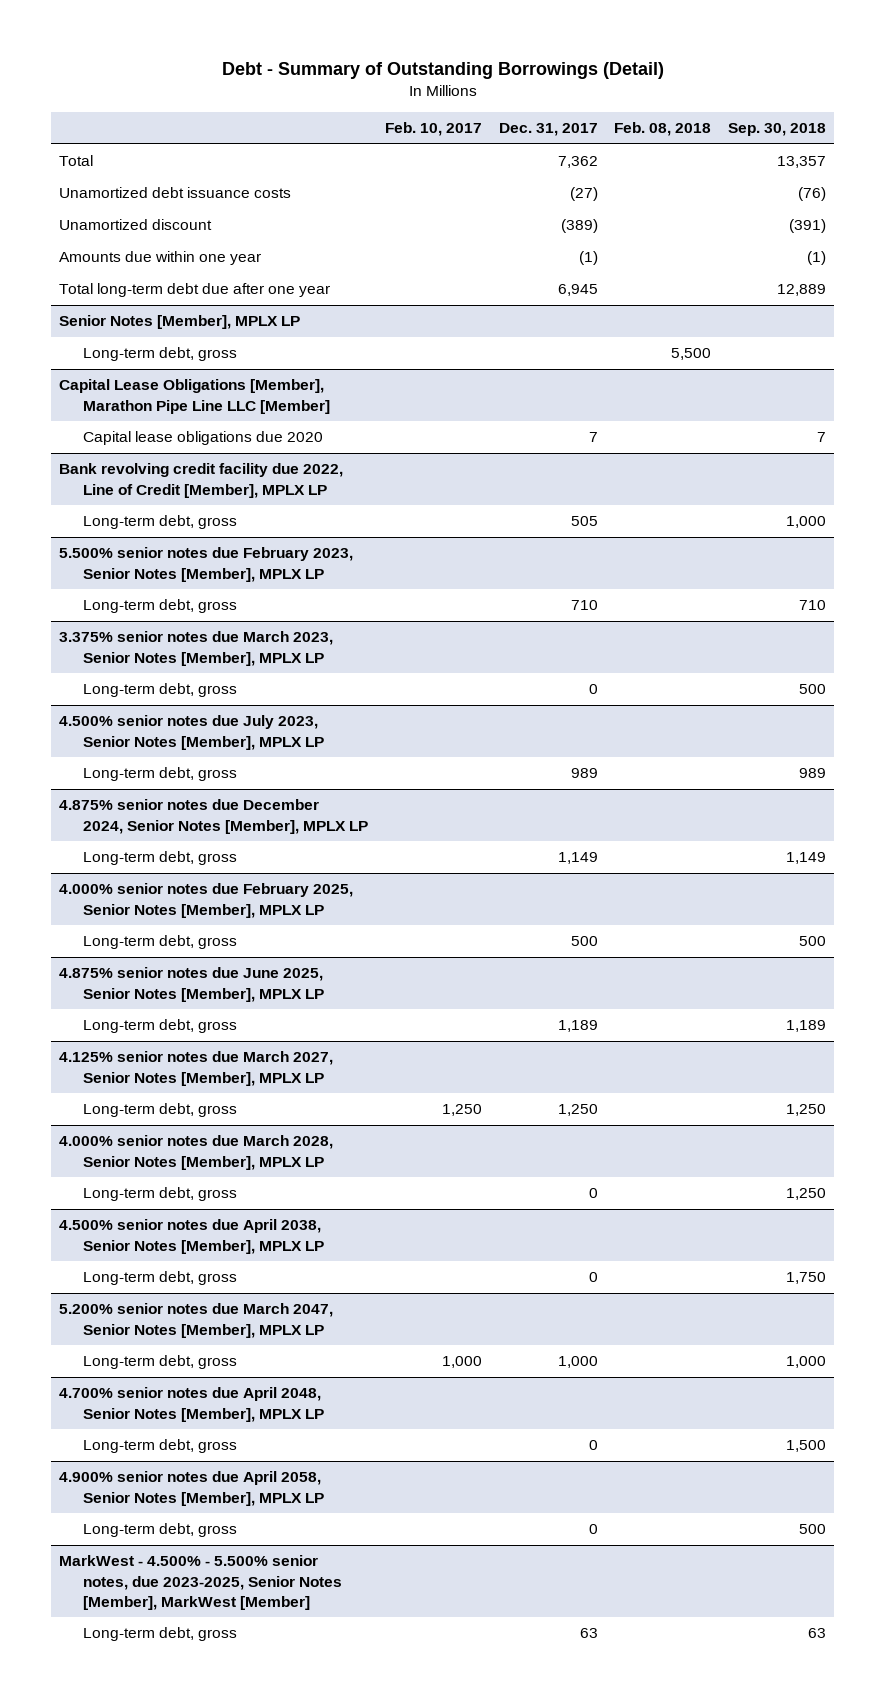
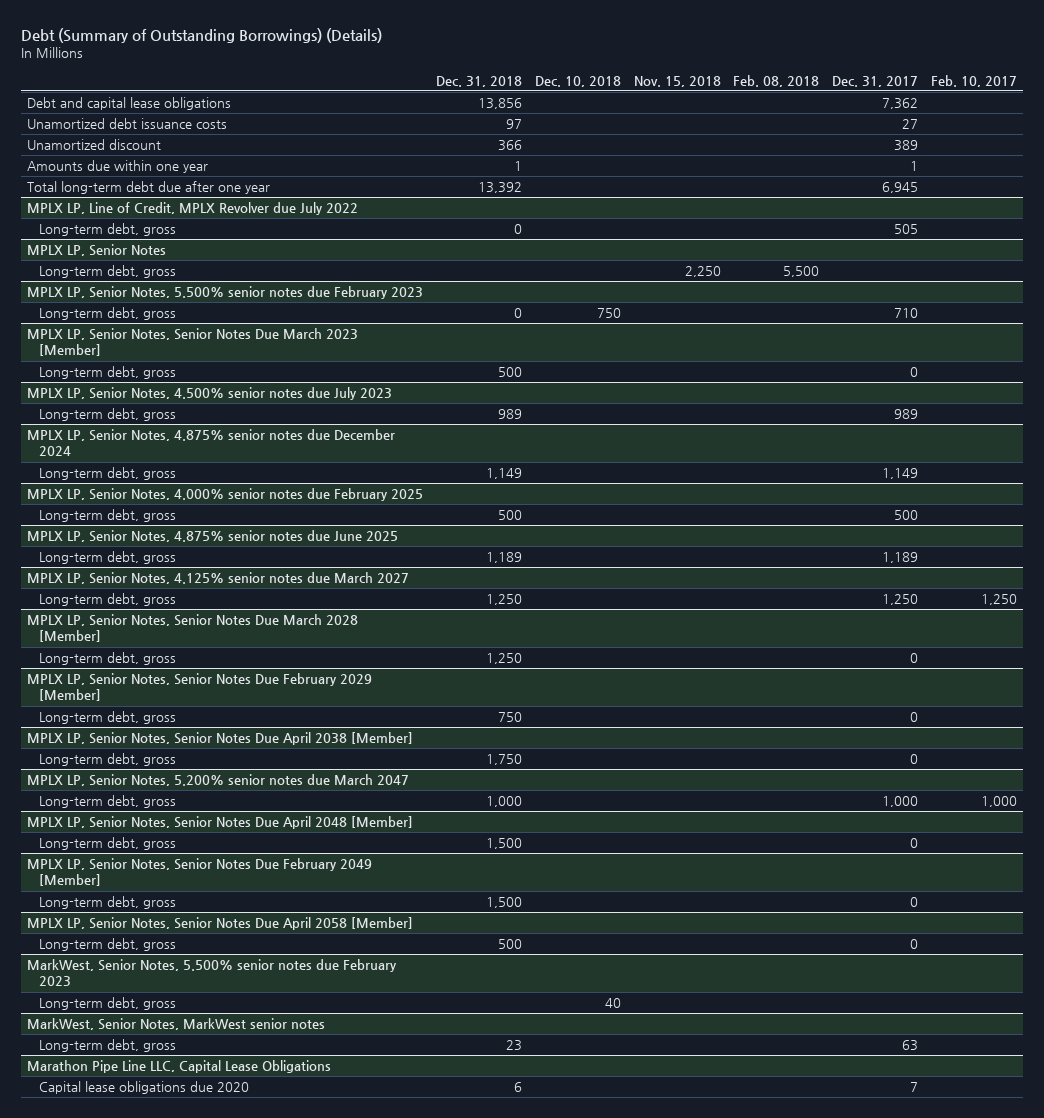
- Debt - Summary of Outstanding Borrowings (Detail)
+ Debt (Summary of Outstanding Borrowings) (Details)
- | Feb. 10, 2017 | Dec. 31, 2017 | Feb. 08, 2018 | Sep. 30, 2018
+ | Dec. 31, 2018 | Dec. 10, 2018 | Nov. 15, 2018 | Feb. 08, 2018 | Dec. 31, 2017 | Feb. 10, 2017
- Total | | 7,362 | | 13,357
- Unamortized debt issuance costs | | (27) | | (76)
- Unamortized discount | | (389) | | (391)
- Amounts due within one year | | (1) | | (1)
+ Debt and capital lease obligations | 13,856 | | | | 7,362 |
+ Unamortized debt issuance costs | 97 | | | | 27 |
+ Unamortized discount | 366 | | | | 389 |
+ Amounts due within one year | 1 | | | | 1 |
- Senior Notes [Member], MPLX LP
- Long-term debt, gross | | | 5,500 |
- Capital Lease Obligations [Member], Marathon Pipe Line LLC [Member]
- Capital lease obligations due 2020 | | 7 | | 7
- Bank revolving credit facility due 2022, Line of Credit [Member], MPLX LP
+ MPLX LP, Line of Credit, MPLX Revolver due July 2022
- 5.500% senior notes due February 2023, Senior Notes [Member], MPLX LP
+ MPLX LP, Senior Notes
+ Long-term debt, gross | | | 2,250 | 5,500 | |
+ MPLX LP, Senior Notes, 5.500% senior notes due February 2023
- 3.375% senior notes due March 2023, Senior Notes [Member], MPLX LP
+ MPLX LP, Senior Notes, Senior Notes Due March 2023 [Member]
- 4.500% senior notes due July 2023, Senior Notes [Member], MPLX LP
+ MPLX LP, Senior Notes, 4.500% senior notes due July 2023
- 4.875% senior notes due December 2024, Senior Notes [Member], MPLX LP
+ MPLX LP, Senior Notes, 4.875% senior notes due December 2024
- 4.000% senior notes due February 2025, Senior Notes [Member], MPLX LP
+ MPLX LP, Senior Notes, 4.000% senior notes due February 2025
- 4.875% senior notes due June 2025, Senior Notes [Member], MPLX LP
+ MPLX LP, Senior Notes, 4.875% senior notes due June 2025
- 4.125% senior notes due March 2027, Senior Notes [Member], MPLX LP
+ MPLX LP, Senior Notes, 4.125% senior notes due March 2027
- 4.000% senior notes due March 2028, Senior Notes [Member], MPLX LP
+ MPLX LP, Senior Notes, Senior Notes Due March 2028 [Member]
- 4.500% senior notes due April 2038, Senior Notes [Member], MPLX LP
+ MPLX LP, Senior Notes, Senior Notes Due February 2029 [Member]
- 5.200% senior notes due March 2047, Senior Notes [Member], MPLX LP
+ MPLX LP, Senior Notes, Senior Notes Due April 2038 [Member]
+ Long-term debt, gross | 1,750 | | | | 0 |
+ MPLX LP, Senior Notes, 5.200% senior notes due March 2047
- 4.700% senior notes due April 2048, Senior Notes [Member], MPLX LP
+ MPLX LP, Senior Notes, Senior Notes Due April 2048 [Member]
- 4.900% senior notes due April 2058, Senior Notes [Member], MPLX LP
+ MPLX LP, Senior Notes, Senior Notes Due February 2049 [Member]
- MarkWest - 4.500% - 5.500% senior notes, due 2023-2025, Senior Notes [Member], MarkWest [Member]
+ MPLX LP, Senior Notes, Senior Notes Due April 2058 [Member]
+ Long-term debt, gross | 500 | | | | 0 |
+ MarkWest, Senior Notes, 5.500% senior notes due February 2023
+ Long-term debt, gross | | 40 | | | |
+ MarkWest, Senior Notes, MarkWest senior notes
+ Marathon Pipe Line LLC, Capital Lease Obligations
+ Capital lease obligations due 2020 | 6 | | | | 7 |

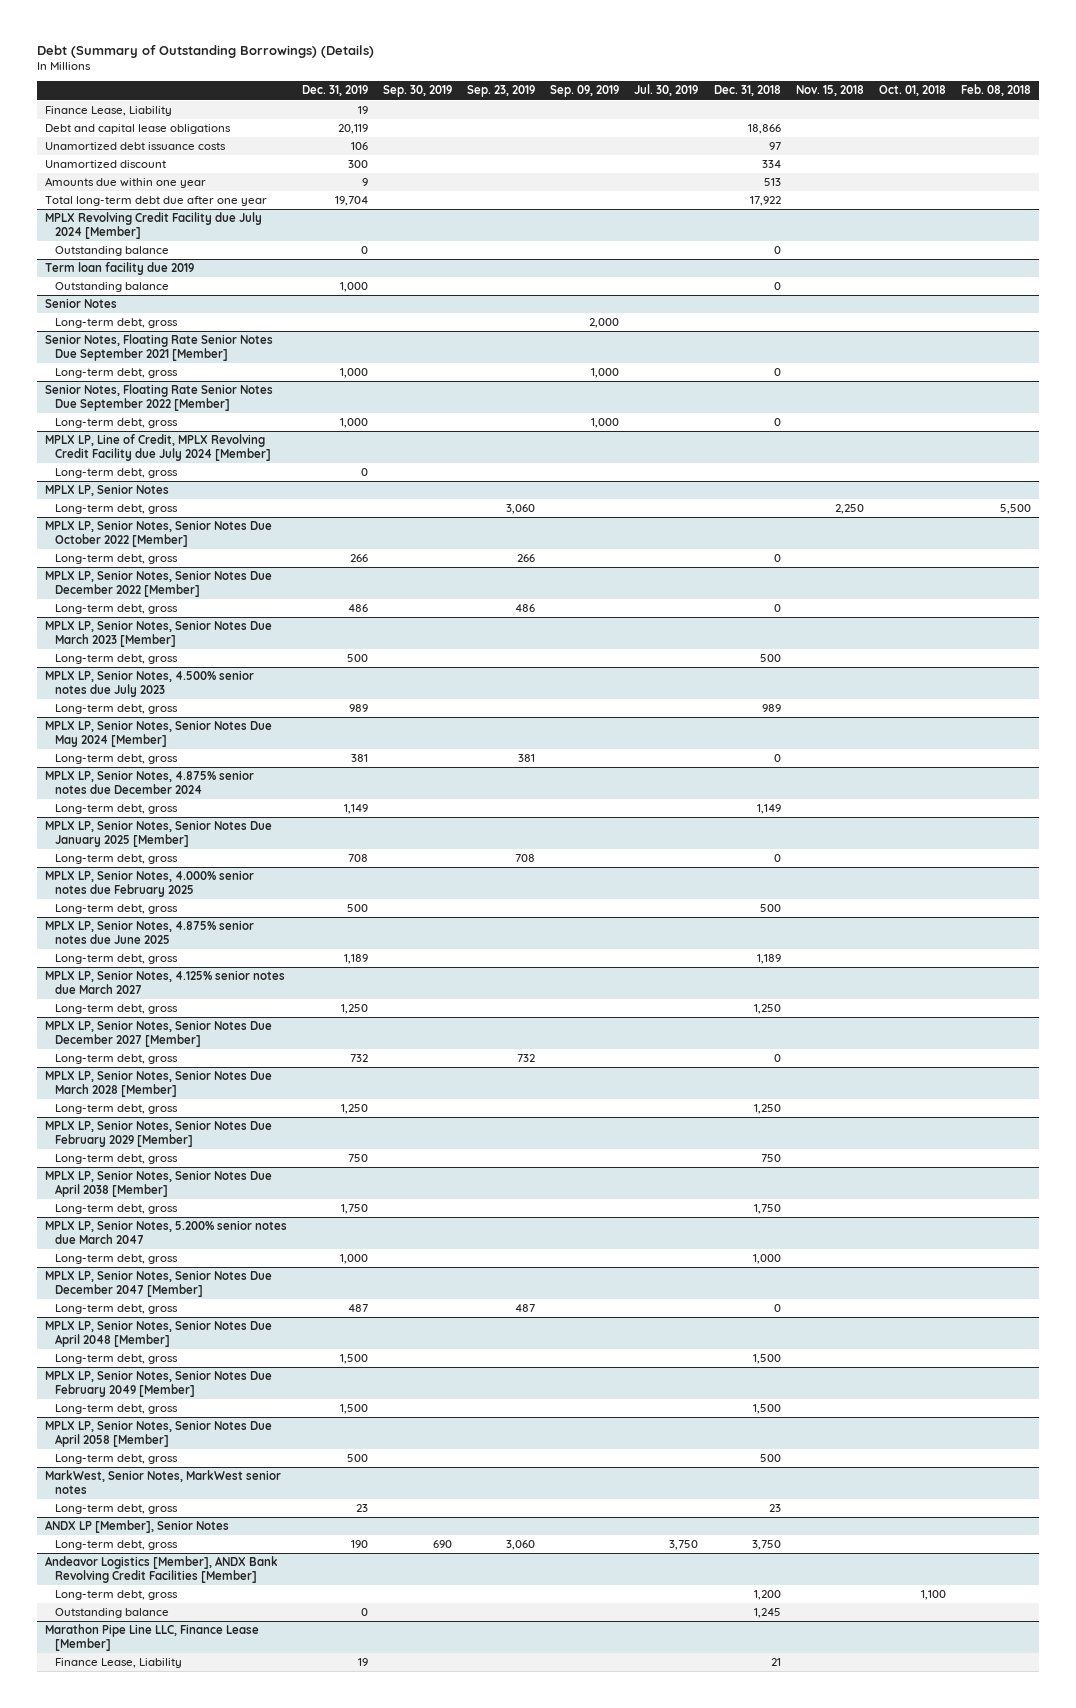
- | Dec. 31, 2018 | Dec. 10, 2018 | Nov. 15, 2018 | Feb. 08, 2018 | Dec. 31, 2017 | Feb. 10, 2017
+ | Dec. 31, 2019 | Sep. 30, 2019 | Sep. 23, 2019 | Sep. 09, 2019 | Jul. 30, 2019 | Dec. 31, 2018 | Nov. 15, 2018 | Oct. 01, 2018 | Feb. 08, 2018
- Debt and capital lease obligations | 13,856 | | | | 7,362 |
+ Finance Lease, Liability | 19 | | | | | | | |
+ Debt and capital lease obligations | 20,119 | | | | | 18,866 | | |
- Unamortized discount | 366 | | | | 389 |
- Amounts due within one year | 1 | | | | 1 |
- Total long-term debt due after one year | 13,392 | | | | 6,945 |
- MPLX LP, Line of Credit, MPLX Revolver due July 2022
+ Unamortized discount | 300 | | | | | 334 | | |
+ Amounts due within one year | 9 | | | | | 513 | | |
+ Total long-term debt due after one year | 19,704 | | | | | 17,922 | | |
+ MPLX Revolving Credit Facility due July 2024 [Member]
+ Outstanding balance | 0 | | | | | 0 | | |
+ Term loan facility due 2019
+ Outstanding balance | 1,000 | | | | | 0 | | |
+ Senior Notes
+ Long-term debt, gross | | | | 2,000 | | | | |
+ Senior Notes, Floating Rate Senior Notes Due September 2021 [Member]
+ Senior Notes, Floating Rate Senior Notes Due September 2022 [Member]
+ Long-term debt, gross | 1,000 | | | 1,000 | | 0 | | |
+ MPLX LP, Line of Credit, MPLX Revolving Credit Facility due July 2024 [Member]
+ Long-term debt, gross | 0 | | | | | | | |
- MPLX LP, Senior Notes, 5.500% senior notes due February 2023
+ MPLX LP, Senior Notes, Senior Notes Due October 2022 [Member]
+ MPLX LP, Senior Notes, Senior Notes Due December 2022 [Member]
+ Long-term debt, gross | 486 | | 486 | | | 0 | | |
+ MPLX LP, Senior Notes, Senior Notes Due May 2024 [Member]
+ Long-term debt, gross | 381 | | 381 | | | 0 | | |
+ MPLX LP, Senior Notes, Senior Notes Due January 2025 [Member]
+ Long-term debt, gross | 708 | | 708 | | | 0 | | |
+ MPLX LP, Senior Notes, Senior Notes Due December 2027 [Member]
+ Long-term debt, gross | 732 | | 732 | | | 0 | | |
+ MPLX LP, Senior Notes, Senior Notes Due December 2047 [Member]
+ Long-term debt, gross | 487 | | 487 | | | 0 | | |
- MarkWest, Senior Notes, 5.500% senior notes due February 2023
- Long-term debt, gross | | 40 | | | |
- Marathon Pipe Line LLC, Capital Lease Obligations
- Capital lease obligations due 2020 | 6 | | | | 7 |
+ ANDX LP [Member], Senior Notes
+ Long-term debt, gross | 190 | 690 | 3,060 | | 3,750 | 3,750 | | |
+ Andeavor Logistics [Member], ANDX Bank Revolving Credit Facilities [Member]
+ Long-term debt, gross | | | | | | 1,200 | | 1,100 |
+ Outstanding balance | 0 | | | | | 1,245 | | |
+ Marathon Pipe Line LLC, Finance Lease [Member]
+ Finance Lease, Liability | 19 | | | | | 21 | | |

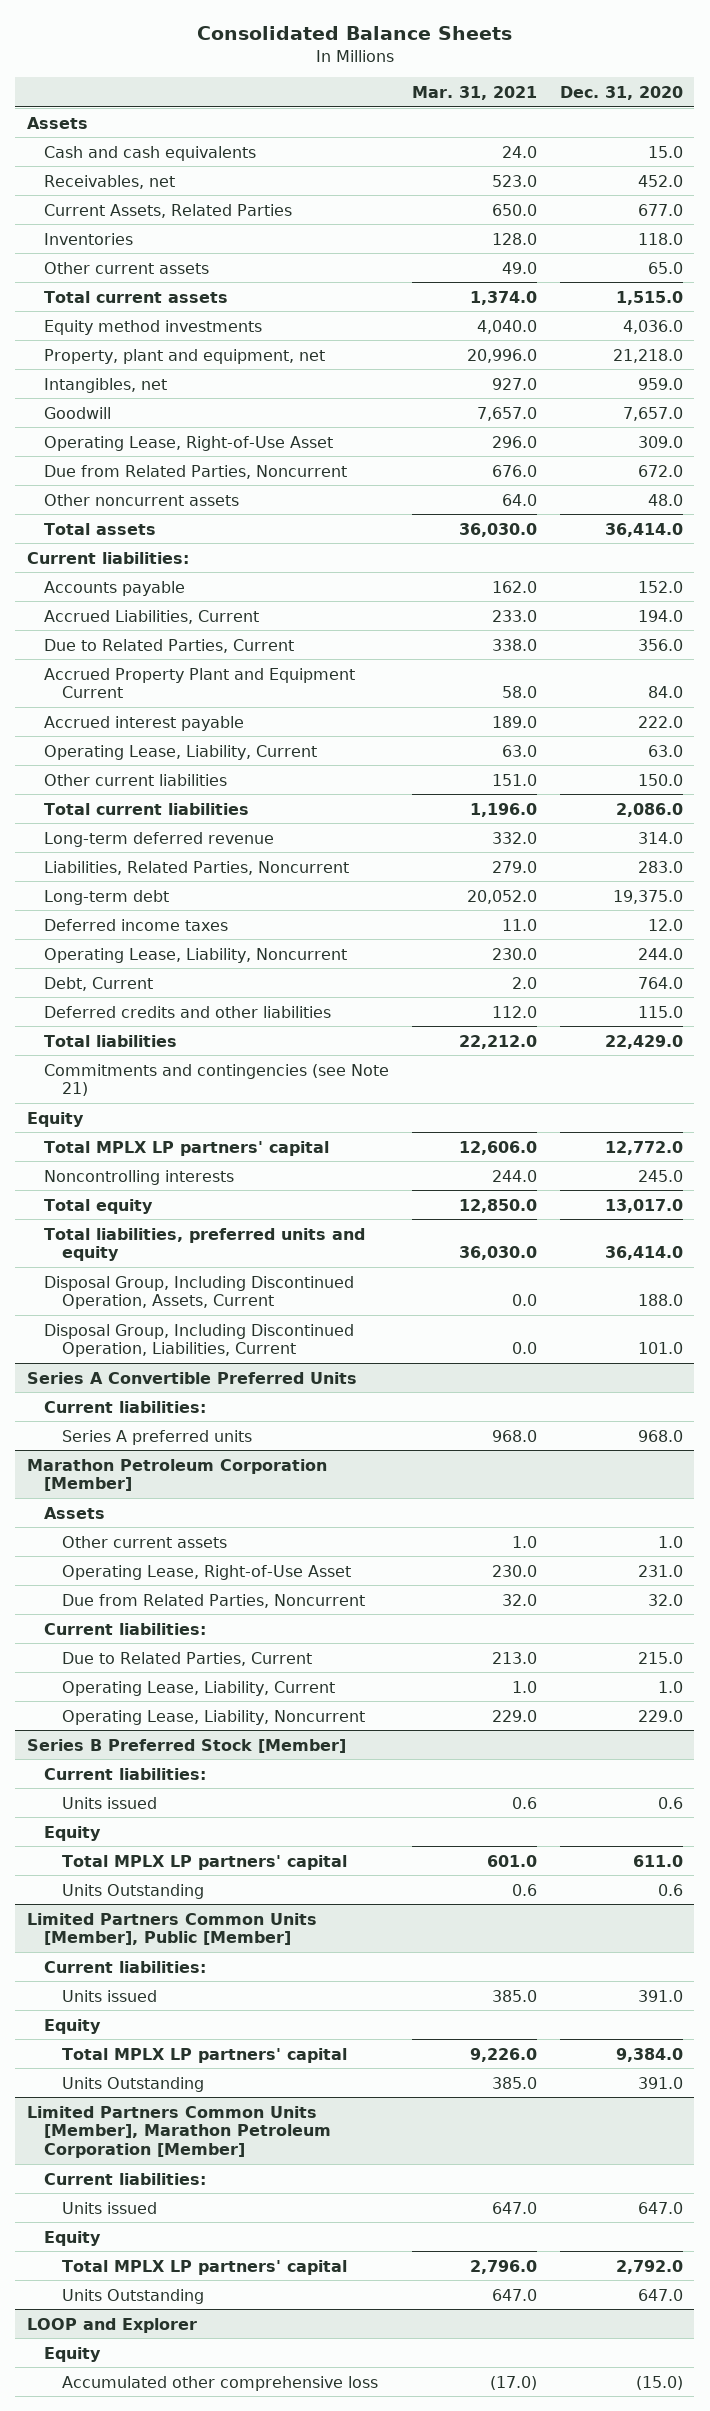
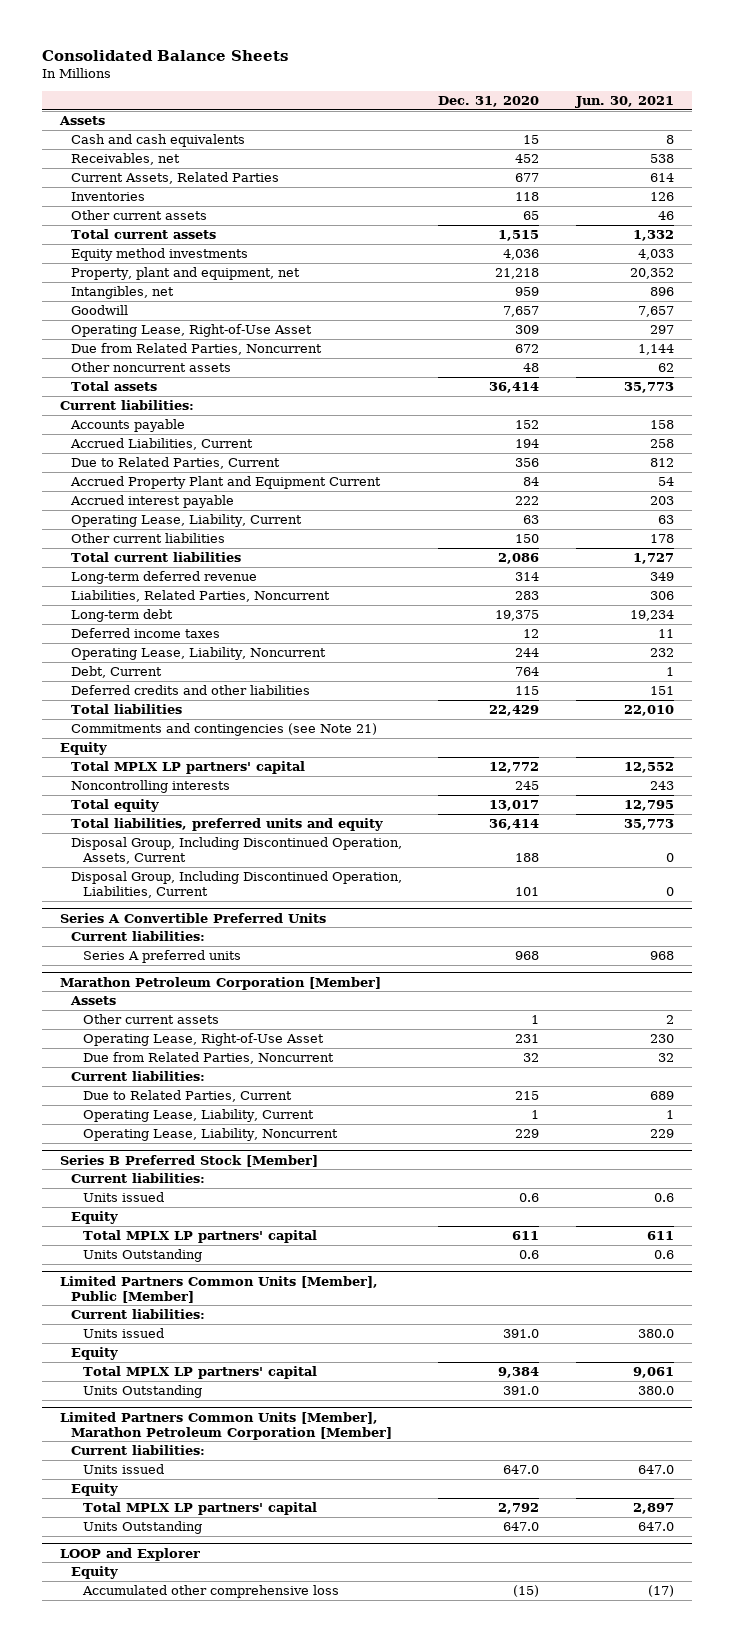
- | Mar. 31, 2021 | Dec. 31, 2020
+ | Dec. 31, 2020 | Jun. 30, 2021
- Cash and cash equivalents | 24.0 | 15.0
- Receivables, net | 523.0 | 452.0
- Current Assets, Related Parties | 650.0 | 677.0
- Inventories | 128.0 | 118.0
- Other current assets | 49.0 | 65.0
- Total current assets | 1,374.0 | 1,515.0
- Equity method investments | 4,040.0 | 4,036.0
- Property, plant and equipment, net | 20,996.0 | 21,218.0
- Intangibles, net | 927.0 | 959.0
- Goodwill | 7,657.0 | 7,657.0
- Operating Lease, Right-of-Use Asset | 296.0 | 309.0
- Due from Related Parties, Noncurrent | 676.0 | 672.0
- Other noncurrent assets | 64.0 | 48.0
- Total assets | 36,030.0 | 36,414.0
+ Cash and cash equivalents | 15 | 8
+ Receivables, net | 452 | 538
+ Current Assets, Related Parties | 677 | 614
+ Inventories | 118 | 126
+ Other current assets | 65 | 46
+ Total current assets | 1,515 | 1,332
+ Equity method investments | 4,036 | 4,033
+ Property, plant and equipment, net | 21,218 | 20,352
+ Intangibles, net | 959 | 896
+ Goodwill | 7,657 | 7,657
+ Operating Lease, Right-of-Use Asset | 309 | 297
+ Due from Related Parties, Noncurrent | 672 | 1,144
+ Other noncurrent assets | 48 | 62
+ Total assets | 36,414 | 35,773
- Accounts payable | 162.0 | 152.0
- Accrued Liabilities, Current | 233.0 | 194.0
- Due to Related Parties, Current | 338.0 | 356.0
- Accrued Property Plant and Equipment Current | 58.0 | 84.0
- Accrued interest payable | 189.0 | 222.0
- Operating Lease, Liability, Current | 63.0 | 63.0
- Other current liabilities | 151.0 | 150.0
- Total current liabilities | 1,196.0 | 2,086.0
- Long-term deferred revenue | 332.0 | 314.0
- Liabilities, Related Parties, Noncurrent | 279.0 | 283.0
- Long-term debt | 20,052.0 | 19,375.0
- Deferred income taxes | 11.0 | 12.0
- Operating Lease, Liability, Noncurrent | 230.0 | 244.0
- Debt, Current | 2.0 | 764.0
- Deferred credits and other liabilities | 112.0 | 115.0
- Total liabilities | 22,212.0 | 22,429.0
+ Accounts payable | 152 | 158
+ Accrued Liabilities, Current | 194 | 258
+ Due to Related Parties, Current | 356 | 812
+ Accrued Property Plant and Equipment Current | 84 | 54
+ Accrued interest payable | 222 | 203
+ Operating Lease, Liability, Current | 63 | 63
+ Other current liabilities | 150 | 178
+ Total current liabilities | 2,086 | 1,727
+ Long-term deferred revenue | 314 | 349
+ Liabilities, Related Parties, Noncurrent | 283 | 306
+ Long-term debt | 19,375 | 19,234
+ Deferred income taxes | 12 | 11
+ Operating Lease, Liability, Noncurrent | 244 | 232
+ Debt, Current | 764 | 1
+ Deferred credits and other liabilities | 115 | 151
+ Total liabilities | 22,429 | 22,010
- Total MPLX LP partners' capital | 12,606.0 | 12,772.0
- Noncontrolling interests | 244.0 | 245.0
- Total equity | 12,850.0 | 13,017.0
- Total liabilities, preferred units and equity | 36,030.0 | 36,414.0
- Disposal Group, Including Discontinued Operation, Assets, Current | 0.0 | 188.0
- Disposal Group, Including Discontinued Operation, Liabilities, Current | 0.0 | 101.0
+ Total MPLX LP partners' capital | 12,772 | 12,552
+ Noncontrolling interests | 245 | 243
+ Total equity | 13,017 | 12,795
+ Total liabilities, preferred units and equity | 36,414 | 35,773
+ Disposal Group, Including Discontinued Operation, Assets, Current | 188 | 0
+ Disposal Group, Including Discontinued Operation, Liabilities, Current | 101 | 0
@ Series A Convertible Preferred Units
- Series A preferred units | 968.0 | 968.0
+ Series A preferred units | 968 | 968
@ Marathon Petroleum Corporation [Member]
- Other current assets | 1.0 | 1.0
- Operating Lease, Right-of-Use Asset | 230.0 | 231.0
- Due from Related Parties, Noncurrent | 32.0 | 32.0
+ Other current assets | 1 | 2
+ Operating Lease, Right-of-Use Asset | 231 | 230
+ Due from Related Parties, Noncurrent | 32 | 32
- Due to Related Parties, Current | 213.0 | 215.0
- Operating Lease, Liability, Current | 1.0 | 1.0
- Operating Lease, Liability, Noncurrent | 229.0 | 229.0
+ Due to Related Parties, Current | 215 | 689
+ Operating Lease, Liability, Current | 1 | 1
+ Operating Lease, Liability, Noncurrent | 229 | 229
@ Series B Preferred Stock [Member]
- Total MPLX LP partners' capital | 601.0 | 611.0
+ Total MPLX LP partners' capital | 611 | 611
@ Limited Partners Common Units [Member], Public [Member]
- Total MPLX LP partners' capital | 9,226.0 | 9,384.0
+ Total MPLX LP partners' capital | 9,384 | 9,061
@ Limited Partners Common Units [Member], Marathon Petroleum Corporation [Member]
- Total MPLX LP partners' capital | 2,796.0 | 2,792.0
+ Total MPLX LP partners' capital | 2,792 | 2,897
@ LOOP and Explorer
- Accumulated other comprehensive loss | (17.0) | (15.0)
+ Accumulated other comprehensive loss | (15) | (17)

